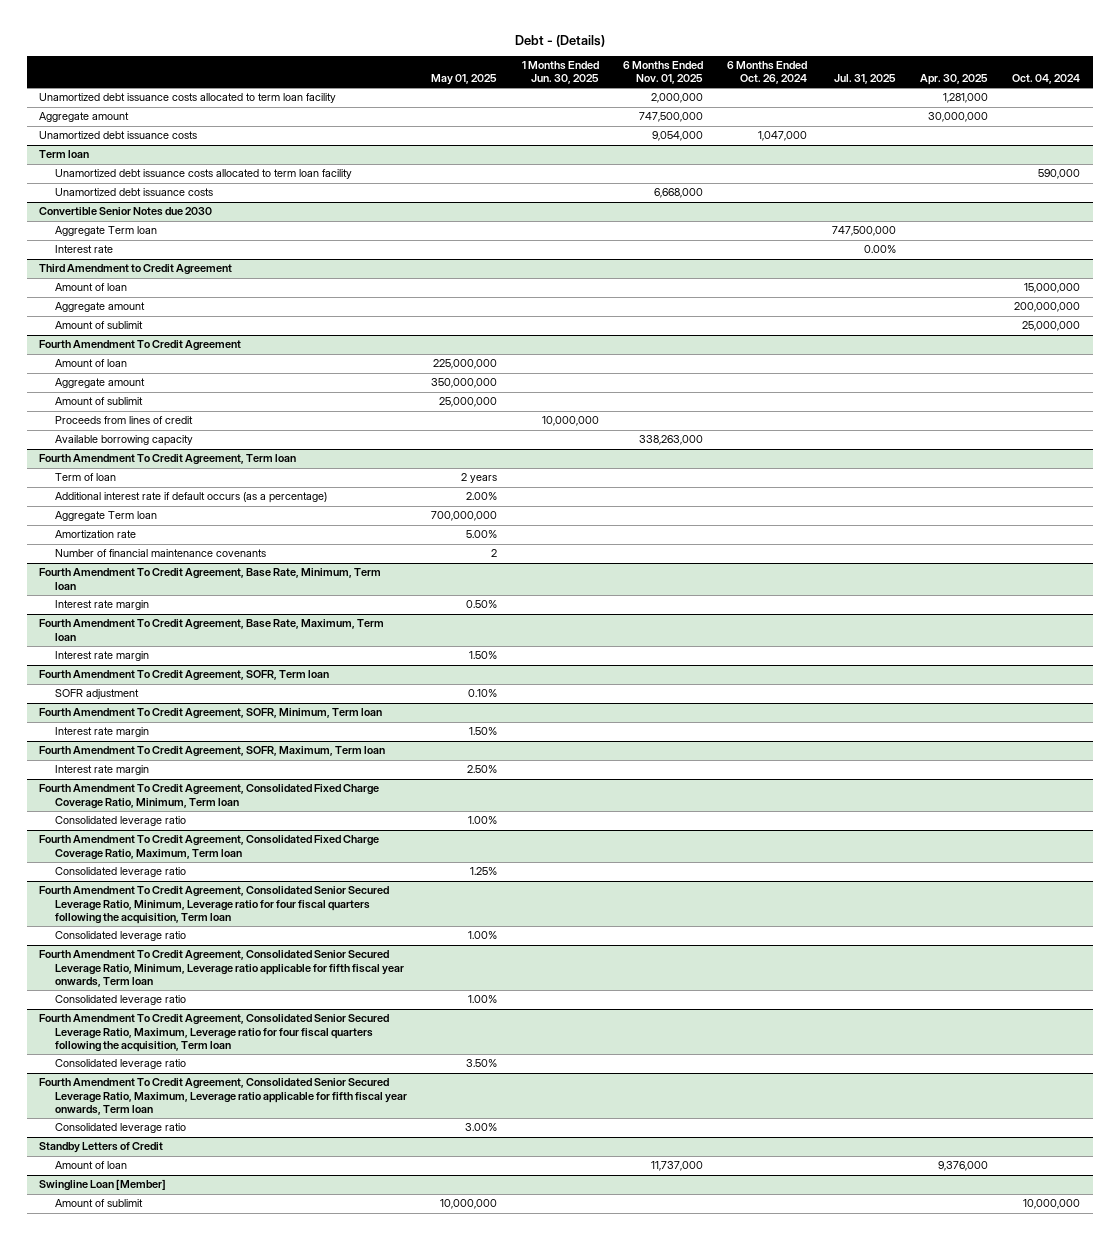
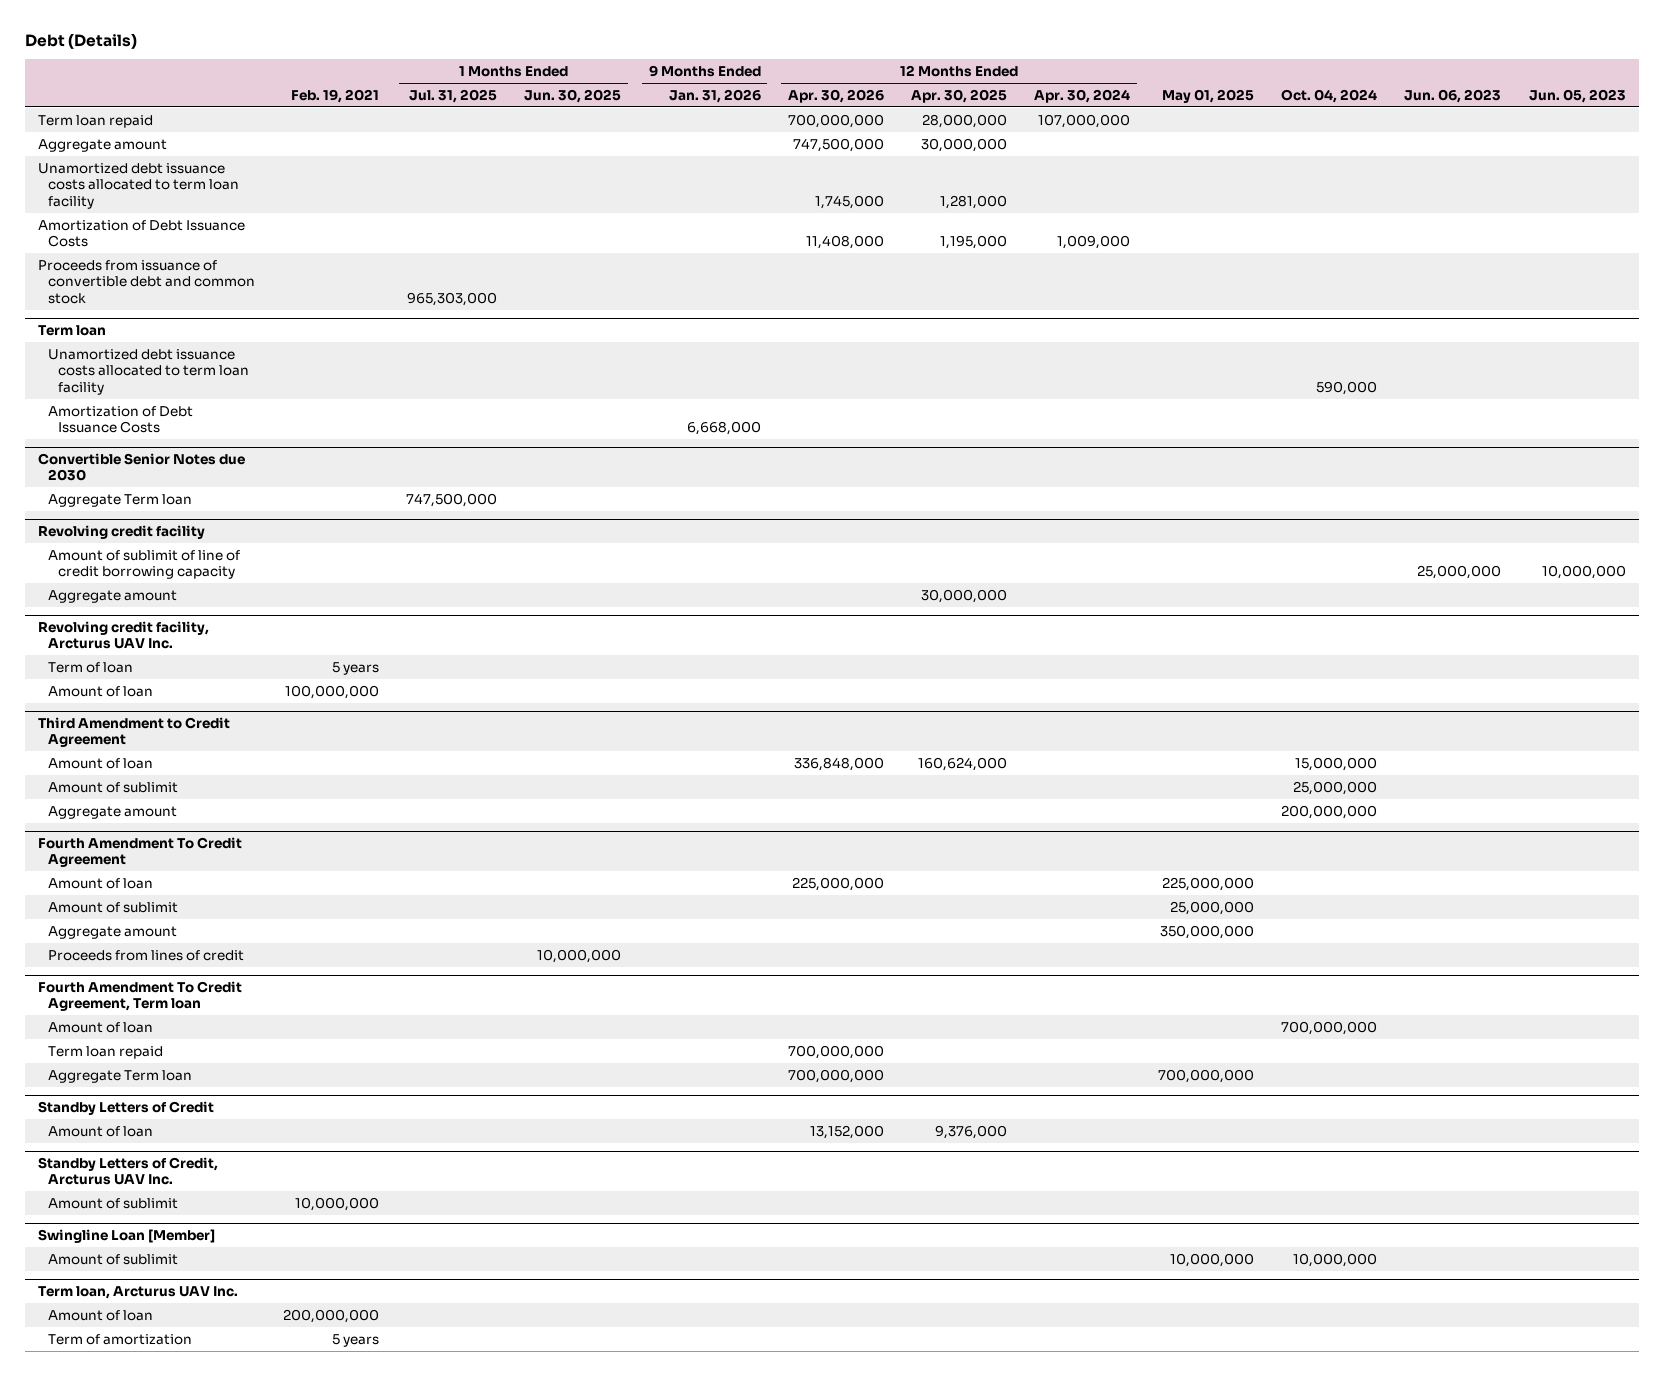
- Debt - (Details)
+ Debt (Details)
- | May 01, 2025 | 1 Months Ended Jun. 30, 2025 | 6 Months Ended Nov. 01, 2025 | 6 Months Ended Oct. 26, 2024 | Jul. 31, 2025 | Apr. 30, 2025 | Oct. 04, 2024
+ | Feb. 19, 2021 | 1 Months Ended Jul. 31, 2025 | 1 Months Ended Jun. 30, 2025 | 9 Months Ended Jan. 31, 2026 | 12 Months Ended Apr. 30, 2026 | 12 Months Ended Apr. 30, 2025 | 12 Months Ended Apr. 30, 2024 | May 01, 2025 | Oct. 04, 2024 | Jun. 06, 2023 | Jun. 05, 2023
+ Term loan repaid | | | | | 700,000,000 | 28,000,000 | 107,000,000 | | | |
- Unamortized debt issuance costs | | | 9,054,000 | 1,047,000 | | |
moved down: Unamortized debt issuance costs allocated to term loan facility | | | | | 1,745,000 | 1,281,000 | | | | |
+ Amortization of Debt Issuance Costs | | | | | 11,408,000 | 1,195,000 | 1,009,000 | | | |
+ Proceeds from issuance of convertible debt and common stock | | 965,303,000 | | | | | | | | |
@ Term loan
- Unamortized debt issuance costs | | | 6,668,000 | | | |
+ Amortization of Debt Issuance Costs | | | | 6,668,000 | | | | | | |
@ Convertible Senior Notes due 2030
- Interest rate | | | | | 0.00% | |
+ Revolving credit facility
+ Amount of sublimit of line of credit borrowing capacity | | | | | | | | | | 25,000,000 | 10,000,000
+ Aggregate amount | | | | | | 30,000,000 | | | | |
+ Revolving credit facility, Arcturus UAV Inc.
+ Term of loan | 5 years | | | | | | | | | |
+ Amount of loan | 100,000,000 | | | | | | | | | |
@ Third Amendment to Credit Agreement
moved down: Aggregate amount | | | | | | | | | 200,000,000 | |
@ Fourth Amendment To Credit Agreement
moved down: Aggregate amount | | | | | | | | 350,000,000 | | |
- Available borrowing capacity | | | 338,263,000 | | | |
@ Fourth Amendment To Credit Agreement, Term loan
- Term of loan | 2 years | | | | | |
- Additional interest rate if default occurs (as a percentage) | 2.00% | | | | | |
+ Amount of loan | | | | | | | | | 700,000,000 | |
+ Term loan repaid | | | | | 700,000,000 | | | | | |
- Amortization rate | 5.00% | | | | | |
- Number of financial maintenance covenants | 2 | | | | | |
- Fourth Amendment To Credit Agreement, Base Rate, Minimum, Term loan
- Interest rate margin | 0.50% | | | | | |
- Fourth Amendment To Credit Agreement, Base Rate, Maximum, Term loan
- Interest rate margin | 1.50% | | | | | |
- Fourth Amendment To Credit Agreement, SOFR, Term loan
- SOFR adjustment | 0.10% | | | | | |
- Fourth Amendment To Credit Agreement, SOFR, Minimum, Term loan
- Interest rate margin | 1.50% | | | | | |
- Fourth Amendment To Credit Agreement, SOFR, Maximum, Term loan
- Interest rate margin | 2.50% | | | | | |
- Fourth Amendment To Credit Agreement, Consolidated Fixed Charge Coverage Ratio, Minimum, Term loan
- Consolidated leverage ratio | 1.00% | | | | | |
- Fourth Amendment To Credit Agreement, Consolidated Fixed Charge Coverage Ratio, Maximum, Term loan
- Consolidated leverage ratio | 1.25% | | | | | |
- Fourth Amendment To Credit Agreement, Consolidated Senior Secured Leverage Ratio, Minimum, Leverage ratio for four fiscal quarters following the acquisition, Term loan
- Consolidated leverage ratio | 1.00% | | | | | |
- Fourth Amendment To Credit Agreement, Consolidated Senior Secured Leverage Ratio, Minimum, Leverage ratio applicable for fifth fiscal year onwards, Term loan
- Consolidated leverage ratio | 1.00% | | | | | |
- Fourth Amendment To Credit Agreement, Consolidated Senior Secured Leverage Ratio, Maximum, Leverage ratio for four fiscal quarters following the acquisition, Term loan
- Consolidated leverage ratio | 3.50% | | | | | |
- Fourth Amendment To Credit Agreement, Consolidated Senior Secured Leverage Ratio, Maximum, Leverage ratio applicable for fifth fiscal year onwards, Term loan
- Consolidated leverage ratio | 3.00% | | | | | |
+ Standby Letters of Credit, Arcturus UAV Inc.
+ Amount of sublimit | 10,000,000 | | | | | | | | | |
+ Term loan, Arcturus UAV Inc.
+ Amount of loan | 200,000,000 | | | | | | | | | |
+ Term of amortization | 5 years | | | | | | | | | |

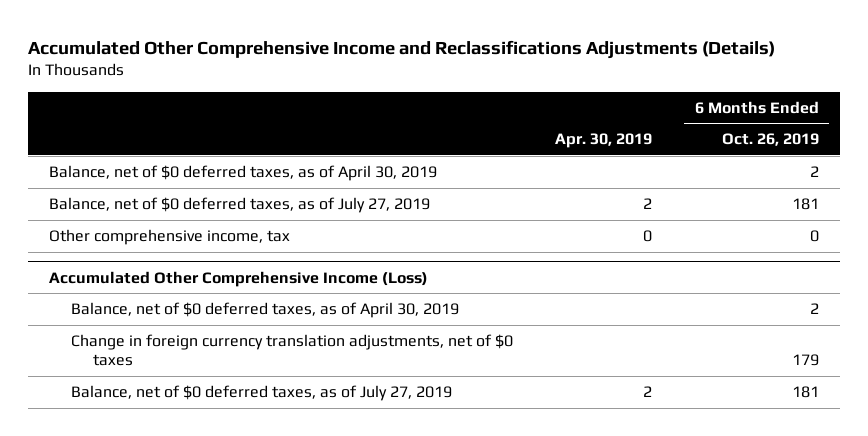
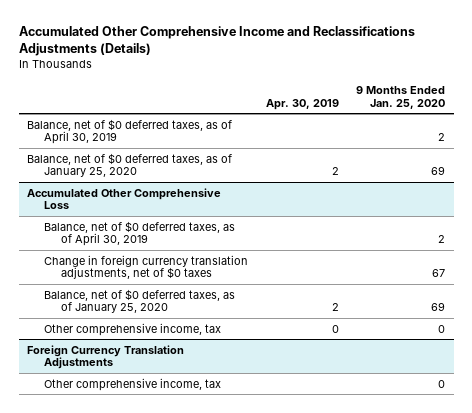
- | Apr. 30, 2019 | 6 Months Ended Oct. 26, 2019
+ | Apr. 30, 2019 | 9 Months Ended Jan. 25, 2020
- Balance, net of $0 deferred taxes, as of July 27, 2019 | 2 | 181
- Other comprehensive income, tax | 0 | 0
- Accumulated Other Comprehensive Income (Loss)
+ Balance, net of $0 deferred taxes, as of January 25, 2020 | 2 | 69
+ Accumulated Other Comprehensive Loss
- Balance, net of $0 deferred taxes, as of July 27, 2019 | 2 | 181
+ Balance, net of $0 deferred taxes, as of January 25, 2020 | 2 | 69
+ Other comprehensive income, tax | 0 | 0
+ Foreign Currency Translation Adjustments
+ Other comprehensive income, tax | | 0

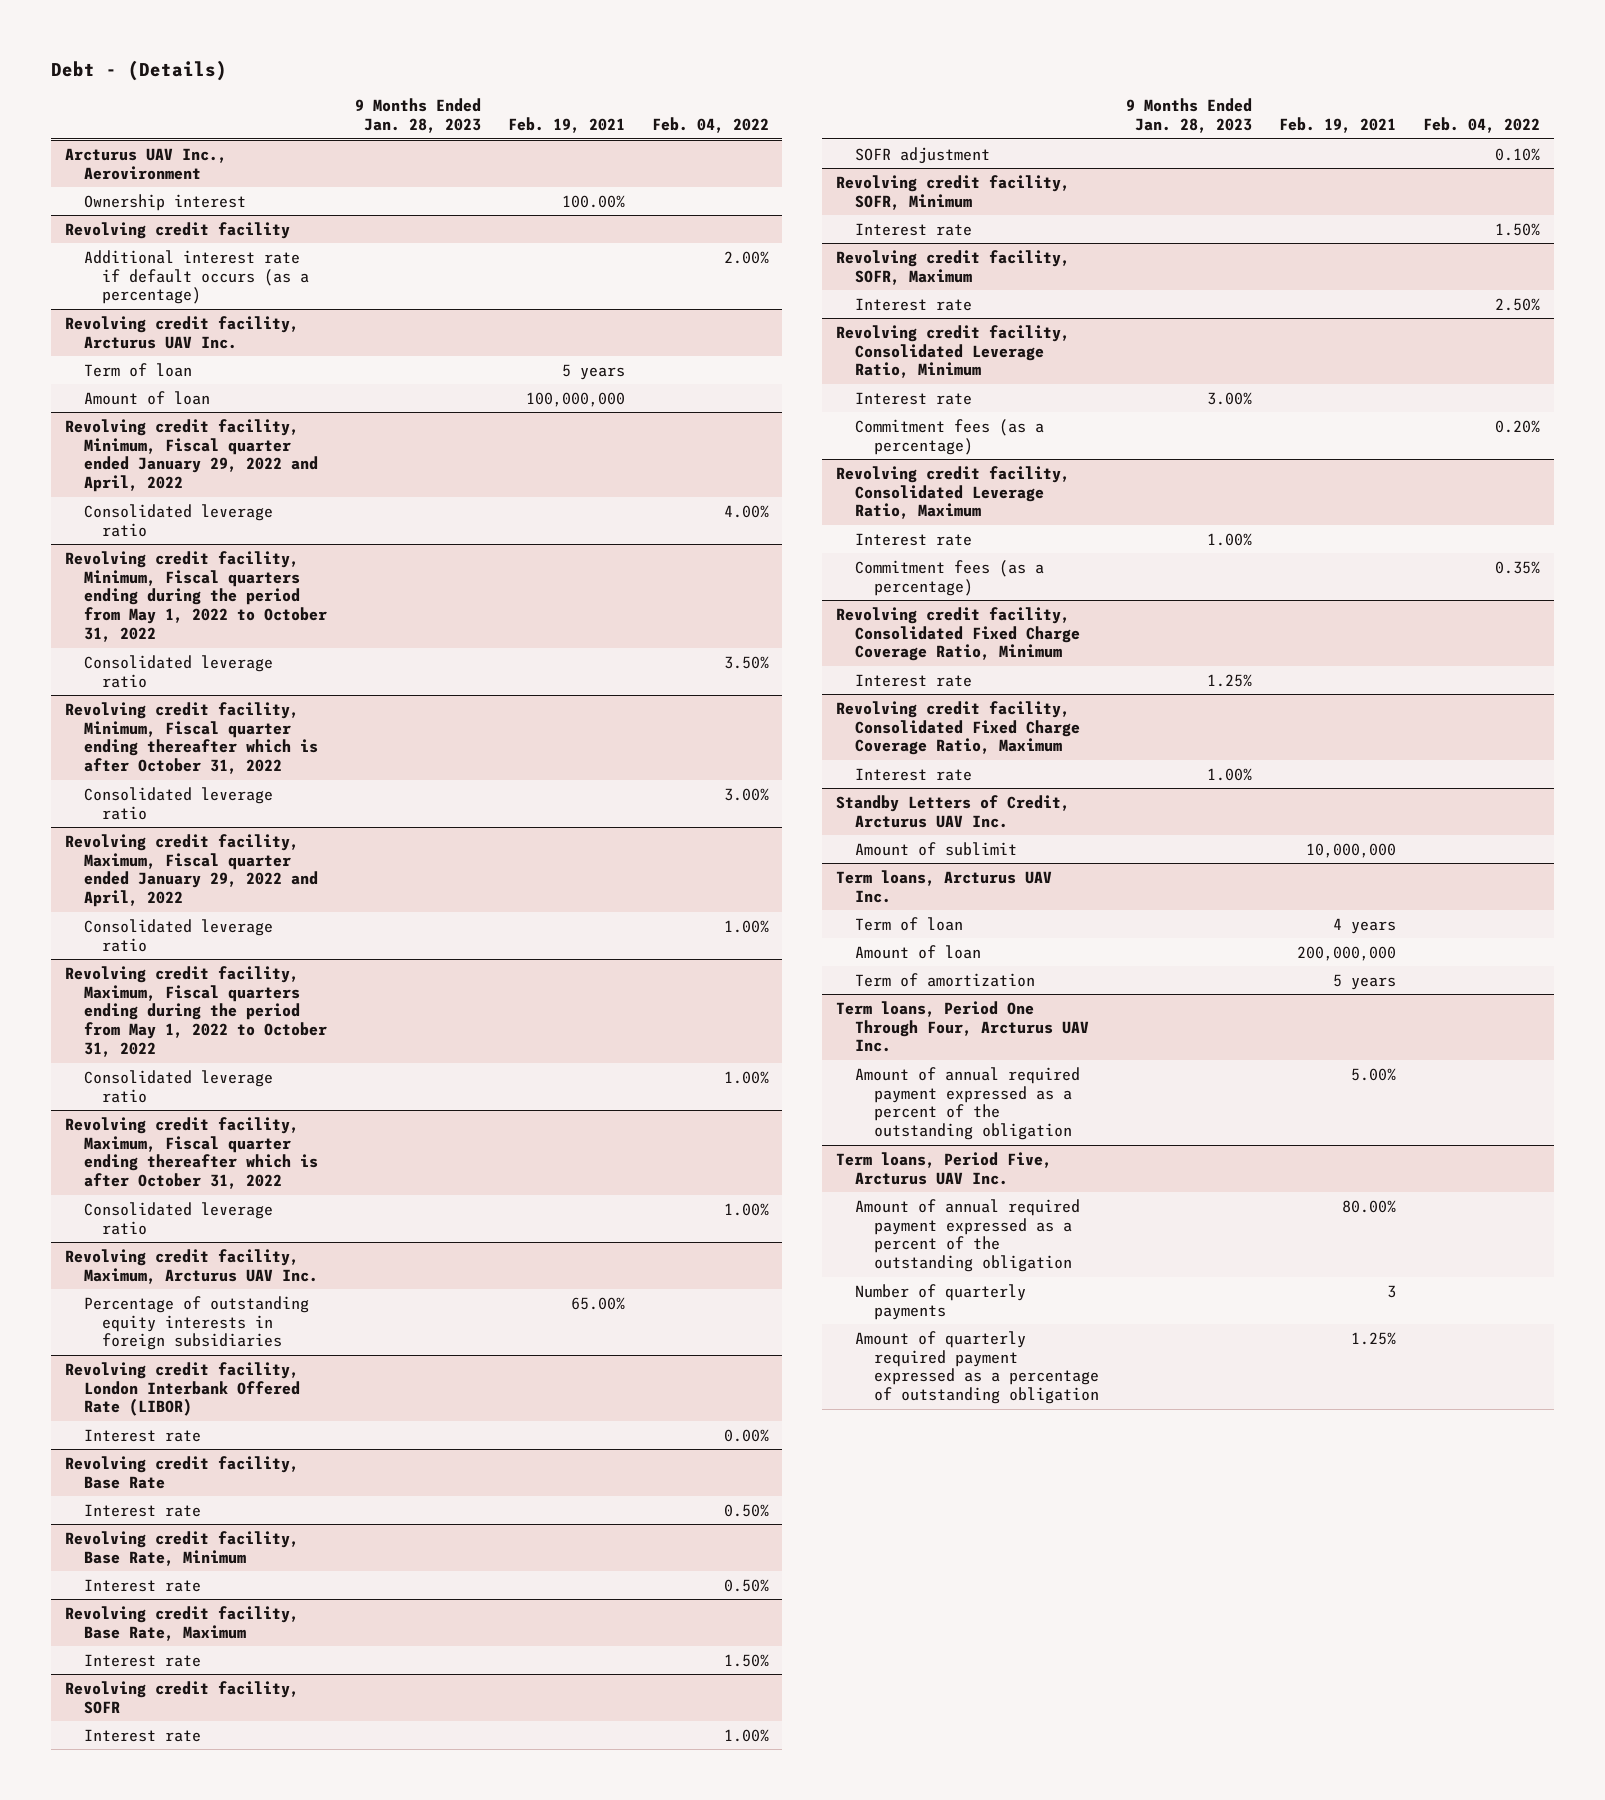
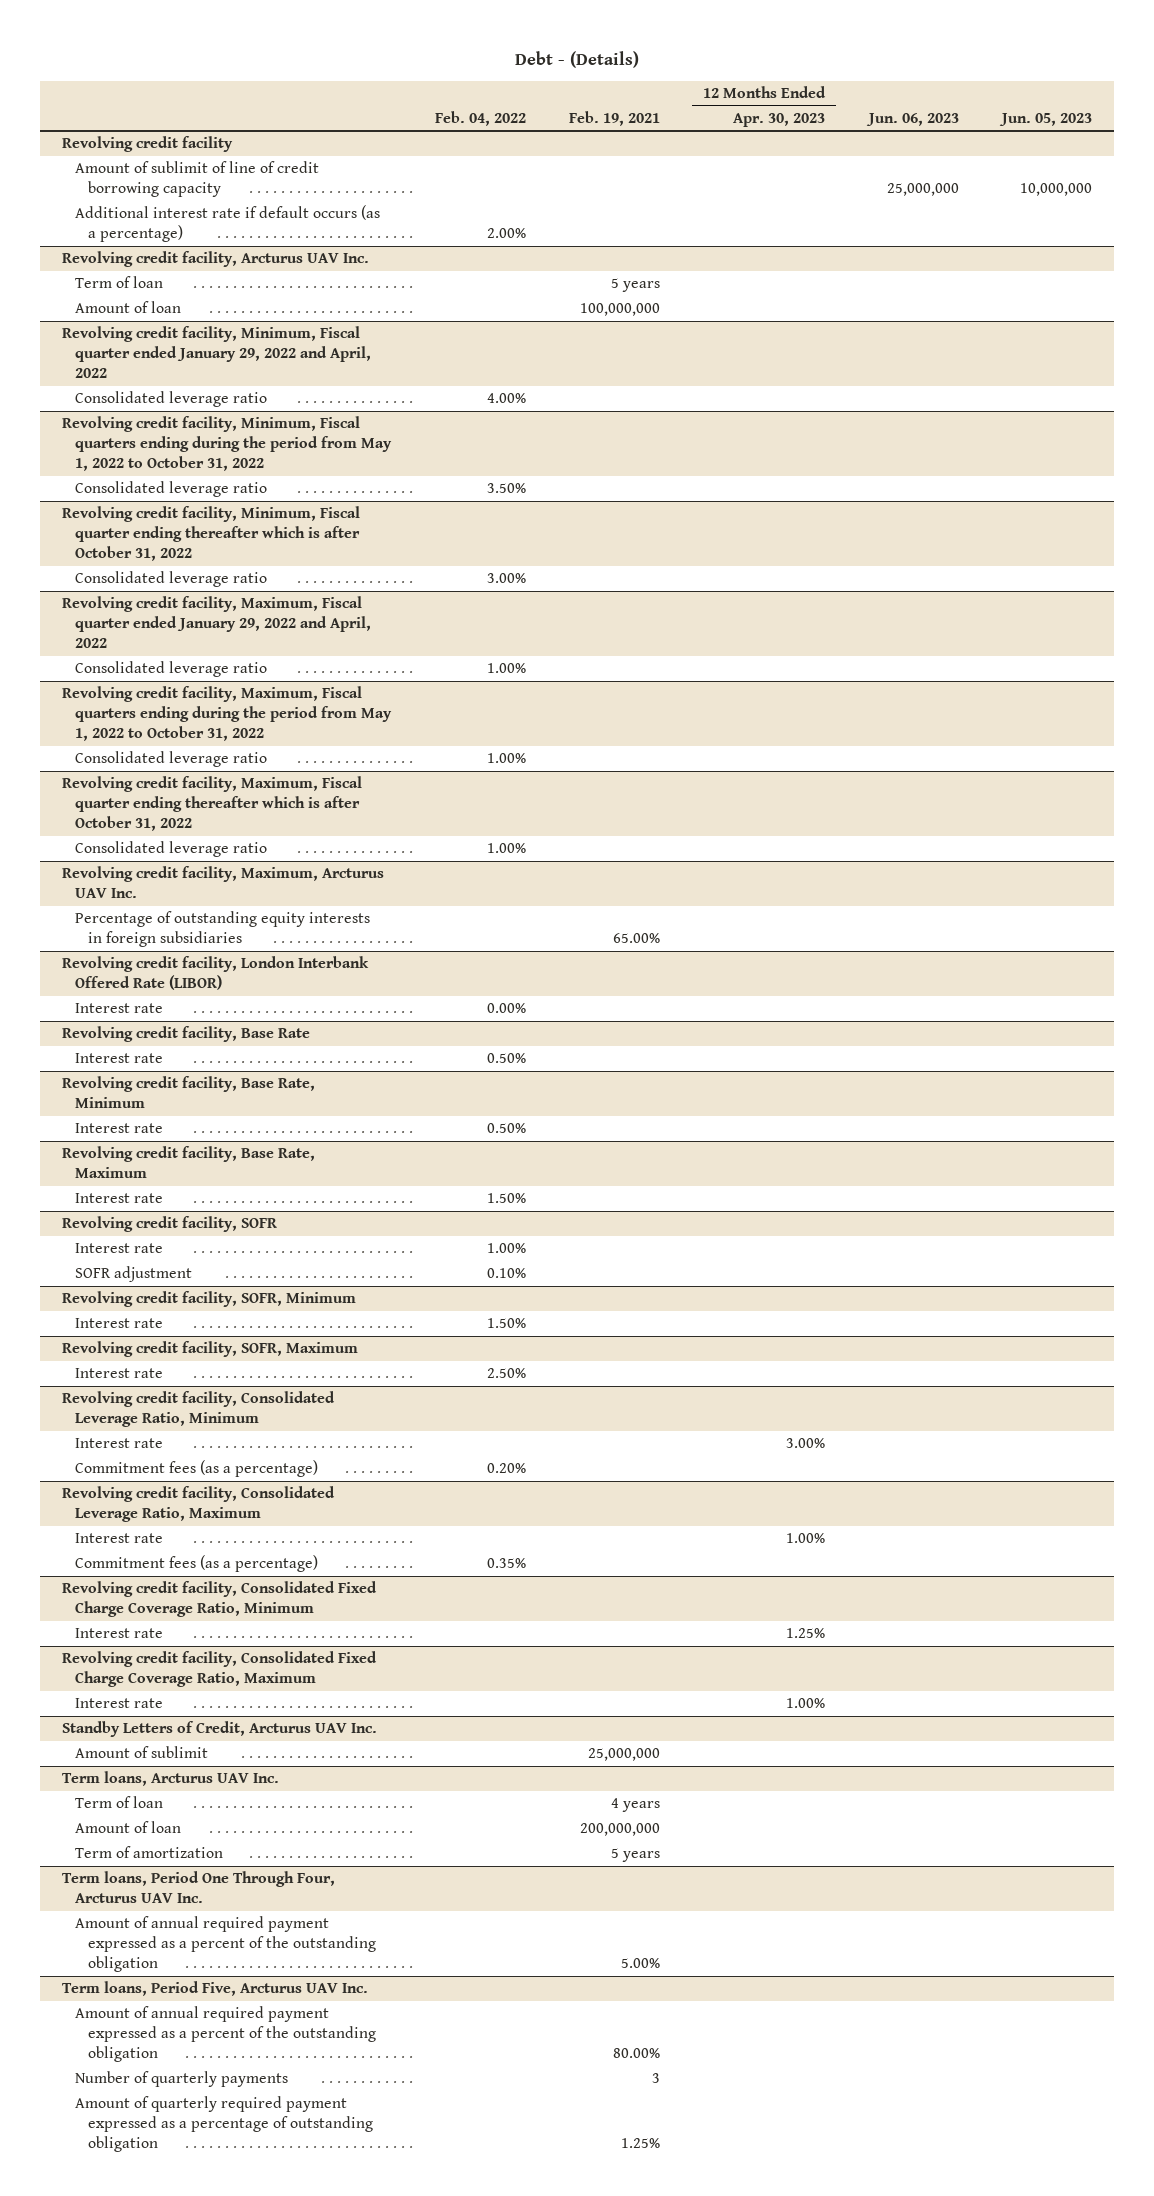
- | 9 Months Ended Jan. 28, 2023 | Feb. 19, 2021 | Feb. 04, 2022
+ | Feb. 04, 2022 | Feb. 19, 2021 | 12 Months Ended Apr. 30, 2023 | Jun. 06, 2023 | Jun. 05, 2023
- Arcturus UAV Inc., Aerovironment
- Ownership interest | | 100.00% |
@ Revolving credit facility
+ Amount of sublimit of line of credit borrowing capacity | | | | 25,000,000 | 10,000,000
@ Standby Letters of Credit, Arcturus UAV Inc.
- Amount of sublimit | | 10,000,000 |
+ Amount of sublimit | | 25,000,000 | | |

